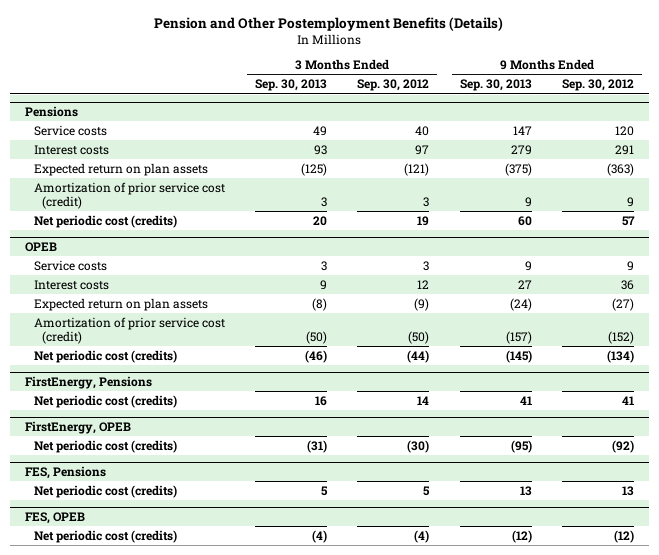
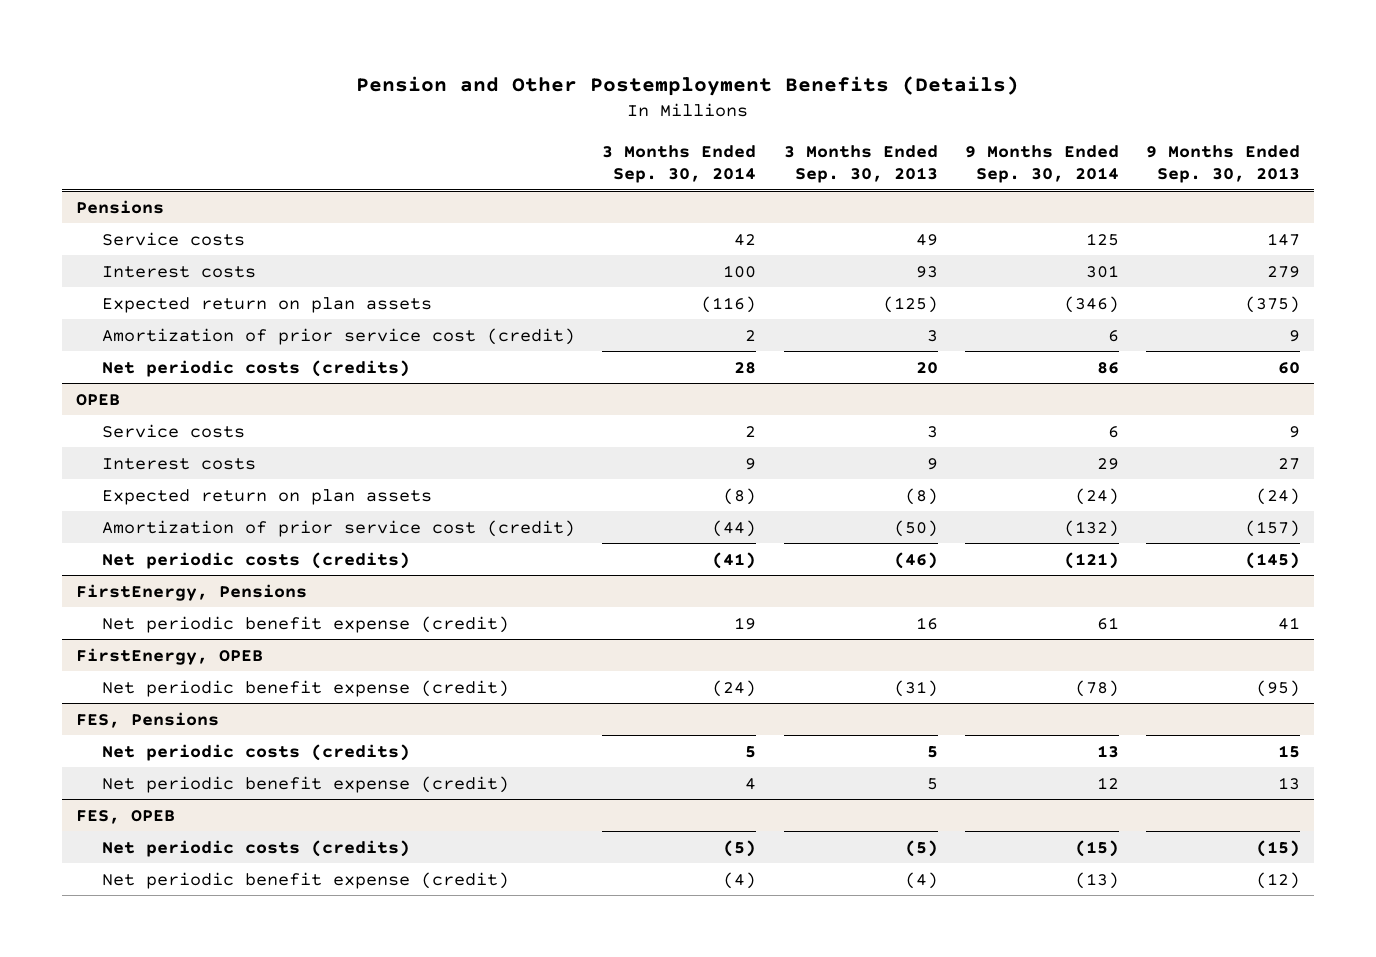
- | 3 Months Ended Sep. 30, 2013 | 3 Months Ended Sep. 30, 2012 | 9 Months Ended Sep. 30, 2013 | 9 Months Ended Sep. 30, 2012
+ | 3 Months Ended Sep. 30, 2014 | 3 Months Ended Sep. 30, 2013 | 9 Months Ended Sep. 30, 2014 | 9 Months Ended Sep. 30, 2013
@ Pensions
- Net periodic cost (credits) | 20 | 19 | 60 | 57
+ Net periodic costs (credits) | 28 | 20 | 86 | 60
@ OPEB
- Net periodic cost (credits) | (46) | (44) | (145) | (134)
+ Net periodic costs (credits) | (41) | (46) | (121) | (145)
@ FirstEnergy, Pensions
- Net periodic cost (credits) | 16 | 14 | 41 | 41
+ Net periodic benefit expense (credit) | 19 | 16 | 61 | 41
@ FirstEnergy, OPEB
- Net periodic cost (credits) | (31) | (30) | (95) | (92)
+ Net periodic benefit expense (credit) | (24) | (31) | (78) | (95)
@ FES, Pensions
- Net periodic cost (credits) | 5 | 5 | 13 | 13
+ Net periodic costs (credits) | 5 | 5 | 13 | 15
+ Net periodic benefit expense (credit) | 4 | 5 | 12 | 13
@ FES, OPEB
- Net periodic cost (credits) | (4) | (4) | (12) | (12)
+ Net periodic costs (credits) | (5) | (5) | (15) | (15)
+ Net periodic benefit expense (credit) | (4) | (4) | (13) | (12)

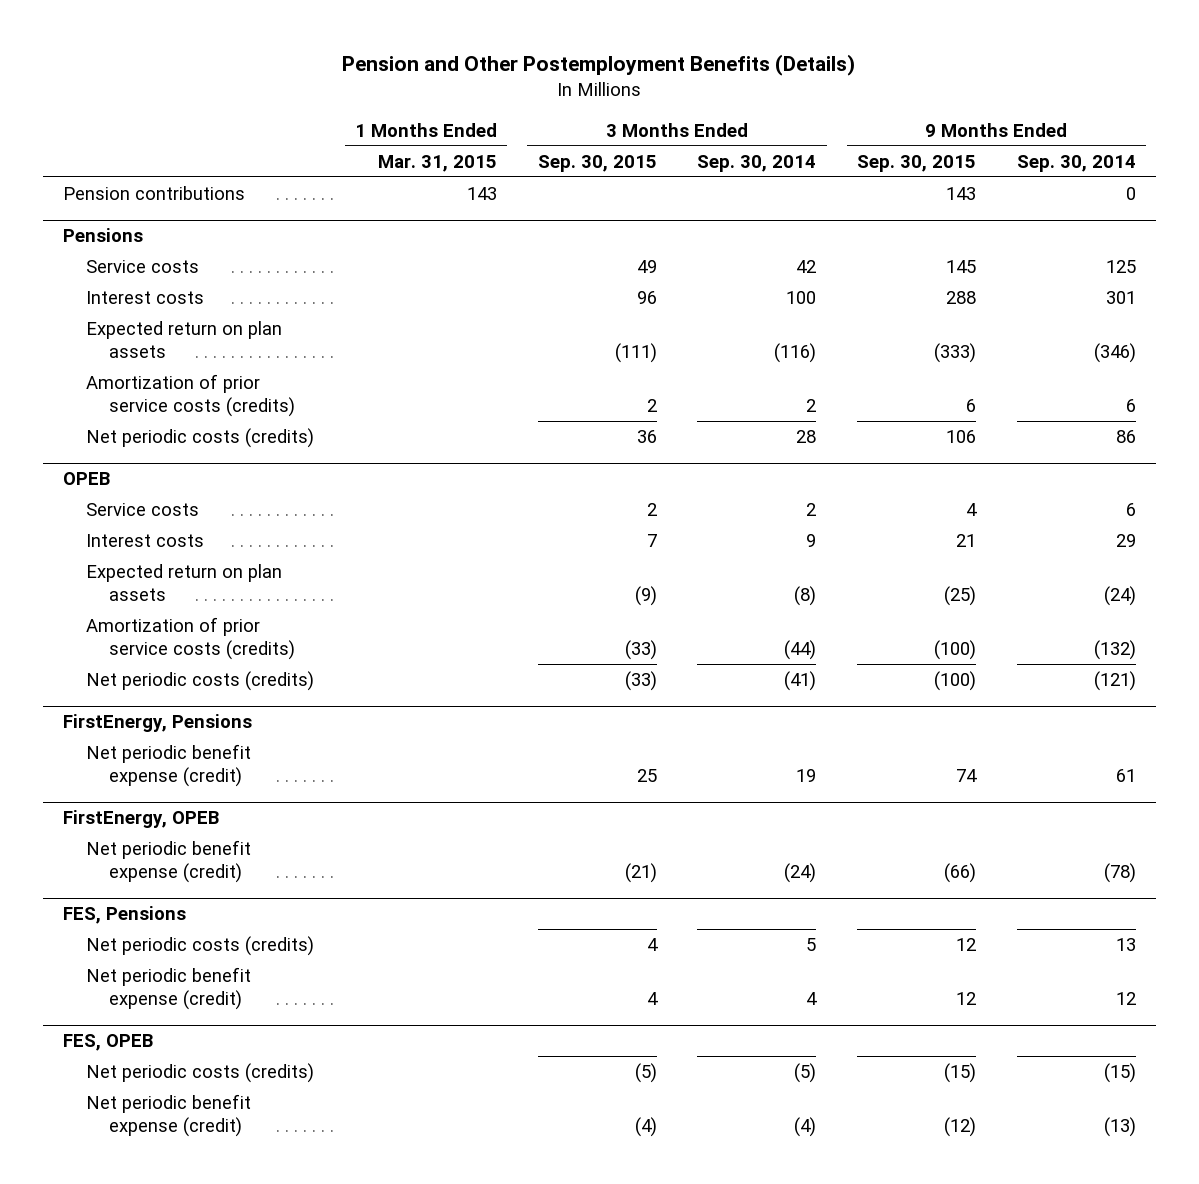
- | 3 Months Ended Sep. 30, 2014 | 3 Months Ended Sep. 30, 2013 | 9 Months Ended Sep. 30, 2014 | 9 Months Ended Sep. 30, 2013
+ | 1 Months Ended Mar. 31, 2015 | 3 Months Ended Sep. 30, 2015 | 3 Months Ended Sep. 30, 2014 | 9 Months Ended Sep. 30, 2015 | 9 Months Ended Sep. 30, 2014
+ Pension contributions | 143 | | | 143 | 0
@ Pensions
- Amortization of prior service cost (credit) | 2 | 3 | 6 | 9
+ Amortization of prior service costs (credits) | | 2 | 2 | 6 | 6
@ OPEB
- Amortization of prior service cost (credit) | (44) | (50) | (132) | (157)
+ Amortization of prior service costs (credits) | | (33) | (44) | (100) | (132)

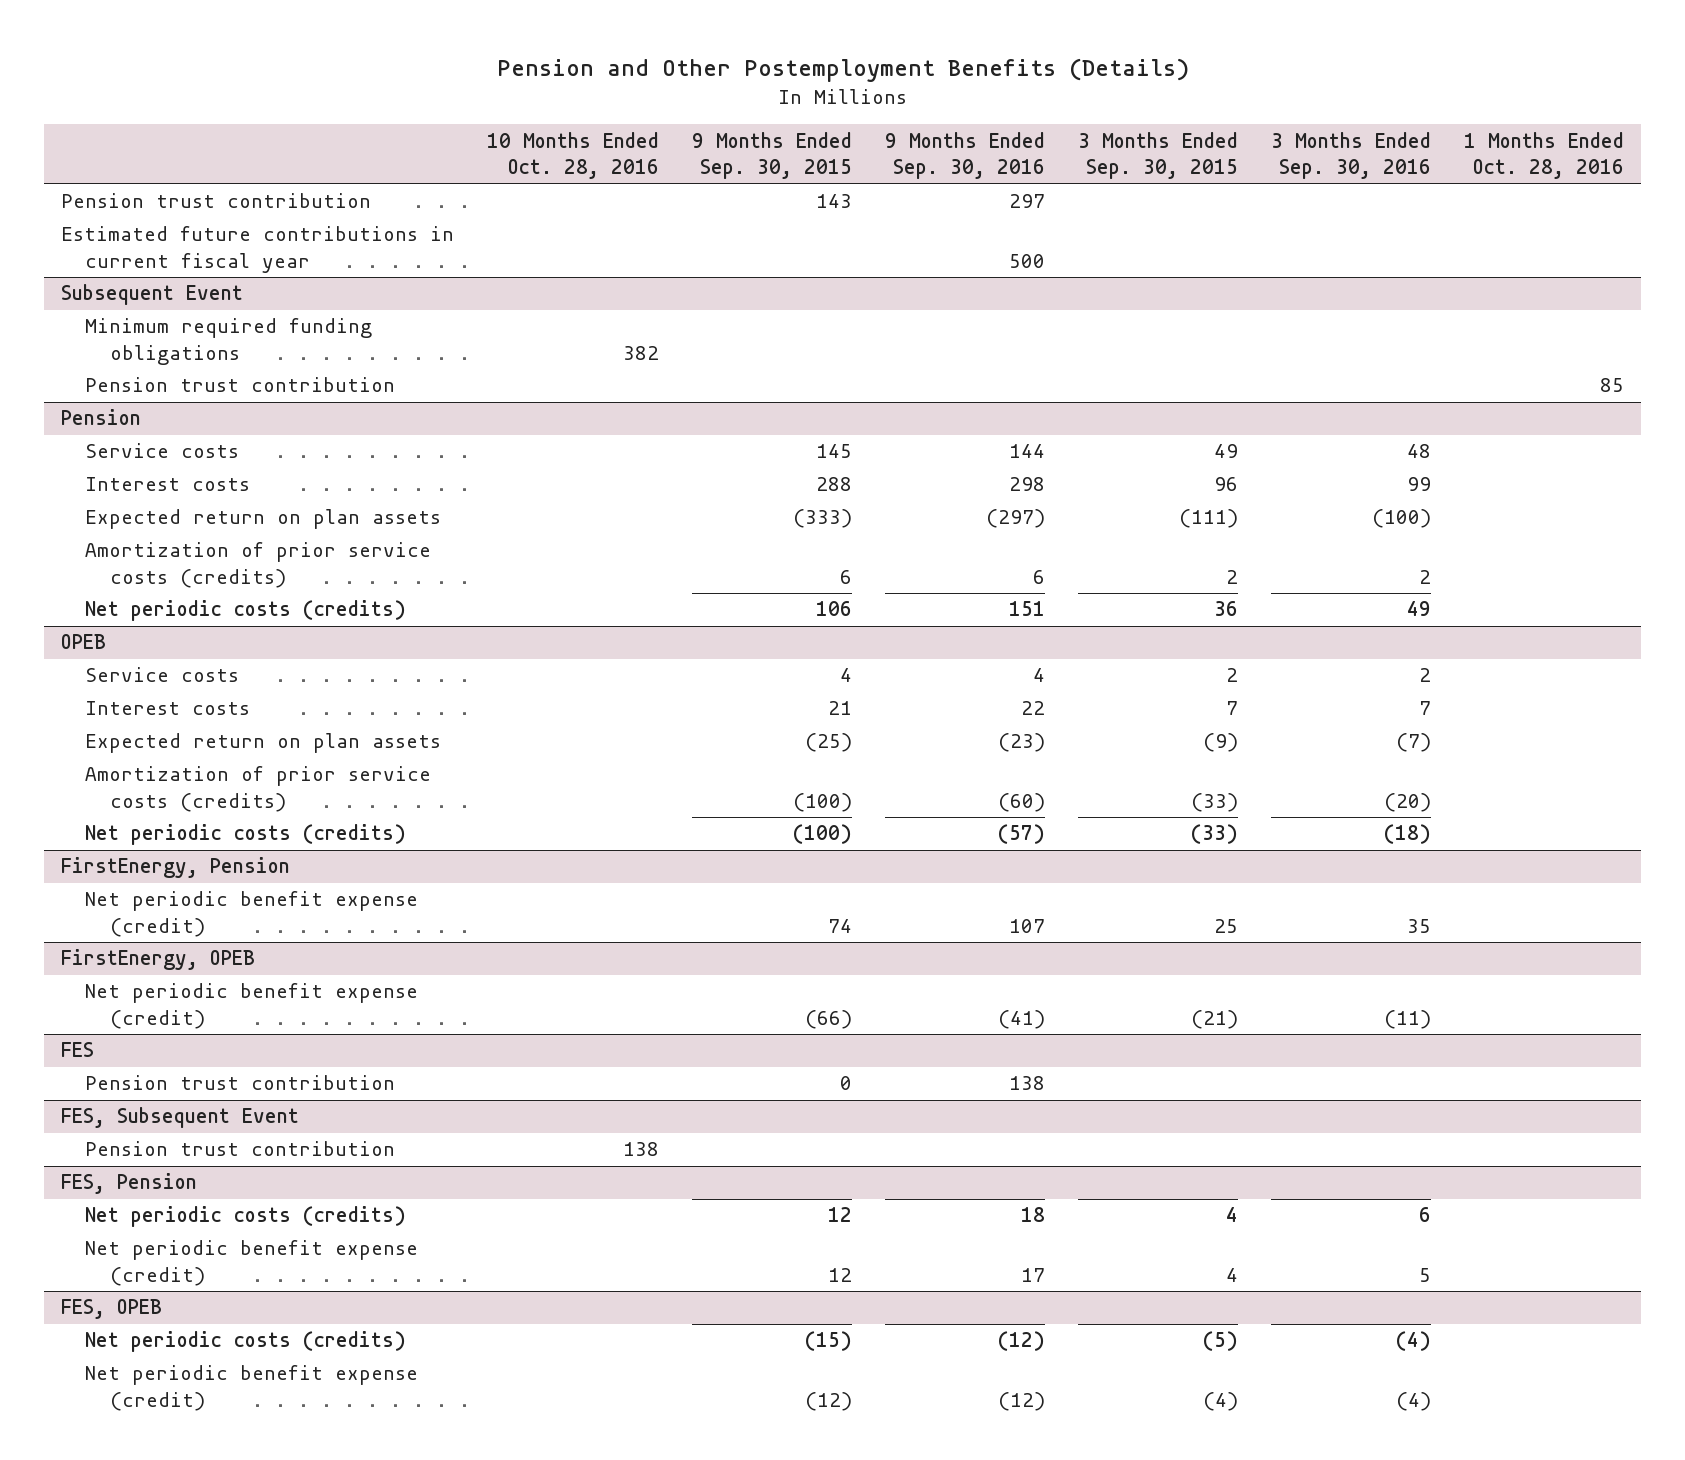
- | 1 Months Ended Mar. 31, 2015 | 3 Months Ended Sep. 30, 2015 | 3 Months Ended Sep. 30, 2014 | 9 Months Ended Sep. 30, 2015 | 9 Months Ended Sep. 30, 2014
+ | 10 Months Ended Oct. 28, 2016 | 9 Months Ended Sep. 30, 2015 | 9 Months Ended Sep. 30, 2016 | 3 Months Ended Sep. 30, 2015 | 3 Months Ended Sep. 30, 2016 | 1 Months Ended Oct. 28, 2016
- Pension contributions | 143 | | | 143 | 0
- Pensions
+ Pension trust contribution | | 143 | 297 | | |
+ Estimated future contributions in current fiscal year | | | 500 | | |
+ Subsequent Event
+ Minimum required funding obligations | 382 | | | | |
+ Pension trust contribution | | | | | | 85
+ Pension
- FirstEnergy, Pensions
+ FirstEnergy, Pension
- FES, Pensions
+ FES
+ Pension trust contribution | | 0 | 138 | | |
+ FES, Subsequent Event
+ Pension trust contribution | 138 | | | | |
+ FES, Pension

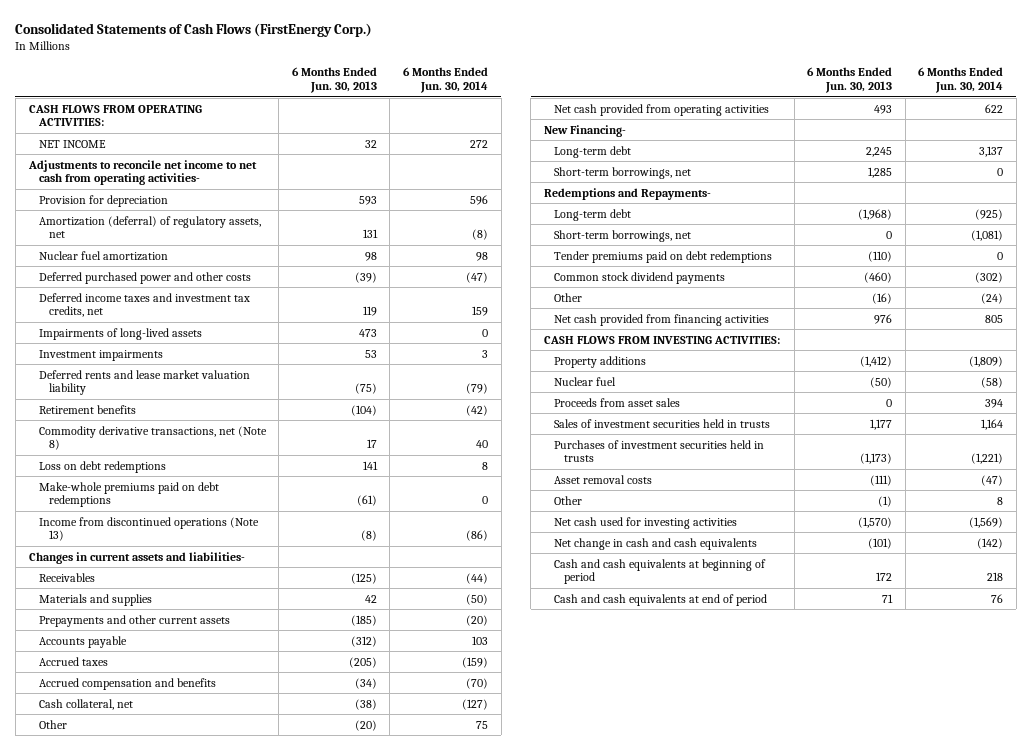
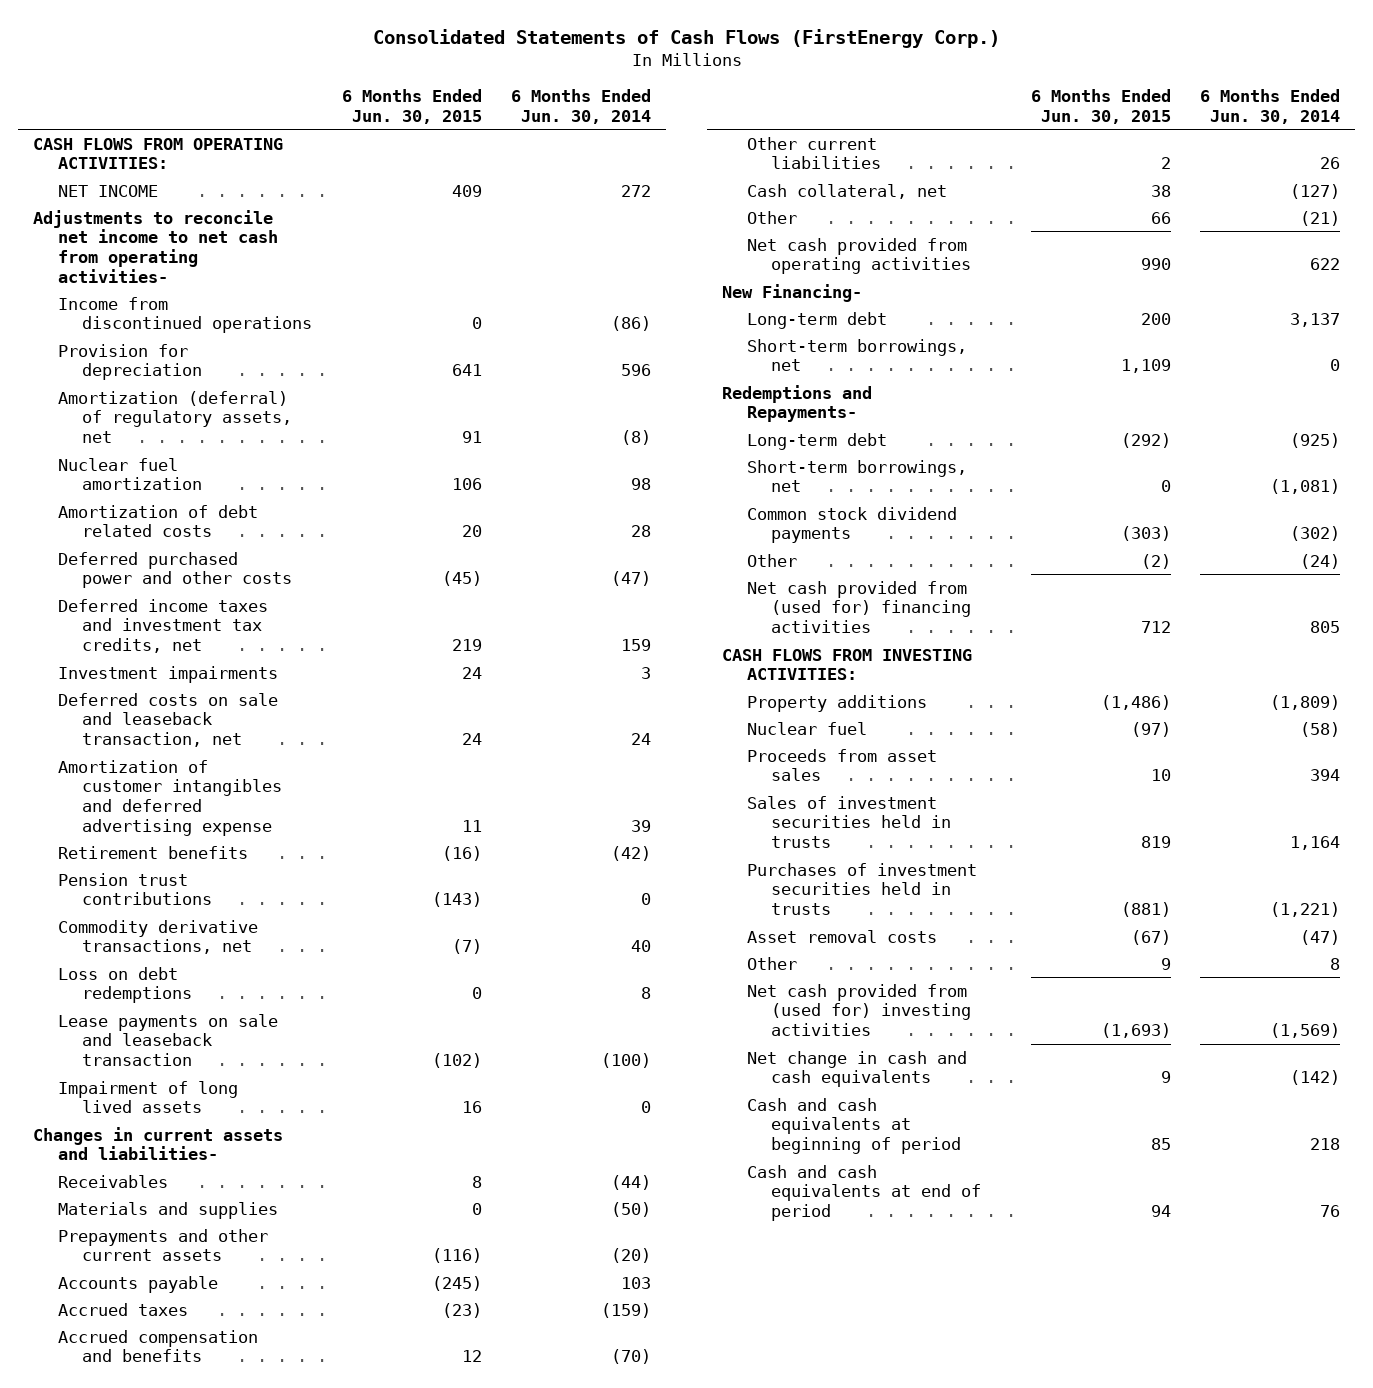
- | 6 Months Ended Jun. 30, 2013 | 6 Months Ended Jun. 30, 2014
+ | 6 Months Ended Jun. 30, 2015 | 6 Months Ended Jun. 30, 2014
+ Income from discontinued operations | 0 | (86)
+ Amortization of debt related costs | 20 | 28
- Impairments of long-lived assets | 473 | 0
- Deferred rents and lease market valuation liability | (75) | (79)
+ Deferred costs on sale and leaseback transaction, net | 24 | 24
+ Amortization of customer intangibles and deferred advertising expense | 11 | 39
- Commodity derivative transactions, net (Note 8) | 17 | 40
+ Pension trust contributions | (143) | 0
+ Commodity derivative transactions, net | (7) | 40
- Make-whole premiums paid on debt redemptions | (61) | 0
- Income from discontinued operations (Note 13) | (8) | (86)
+ Lease payments on sale and leaseback transaction | (102) | (100)
+ Impairment of long lived assets | 16 | 0
+ Other current liabilities | 2 | 26
- Other | (20) | 75
+ Other | 66 | (21)
- Tender premiums paid on debt redemptions | (110) | 0
- Net cash provided from financing activities | 976 | 805
+ Net cash provided from (used for) financing activities | 712 | 805
- Net cash used for investing activities | (1,570) | (1,569)
+ Net cash provided from (used for) investing activities | (1,693) | (1,569)

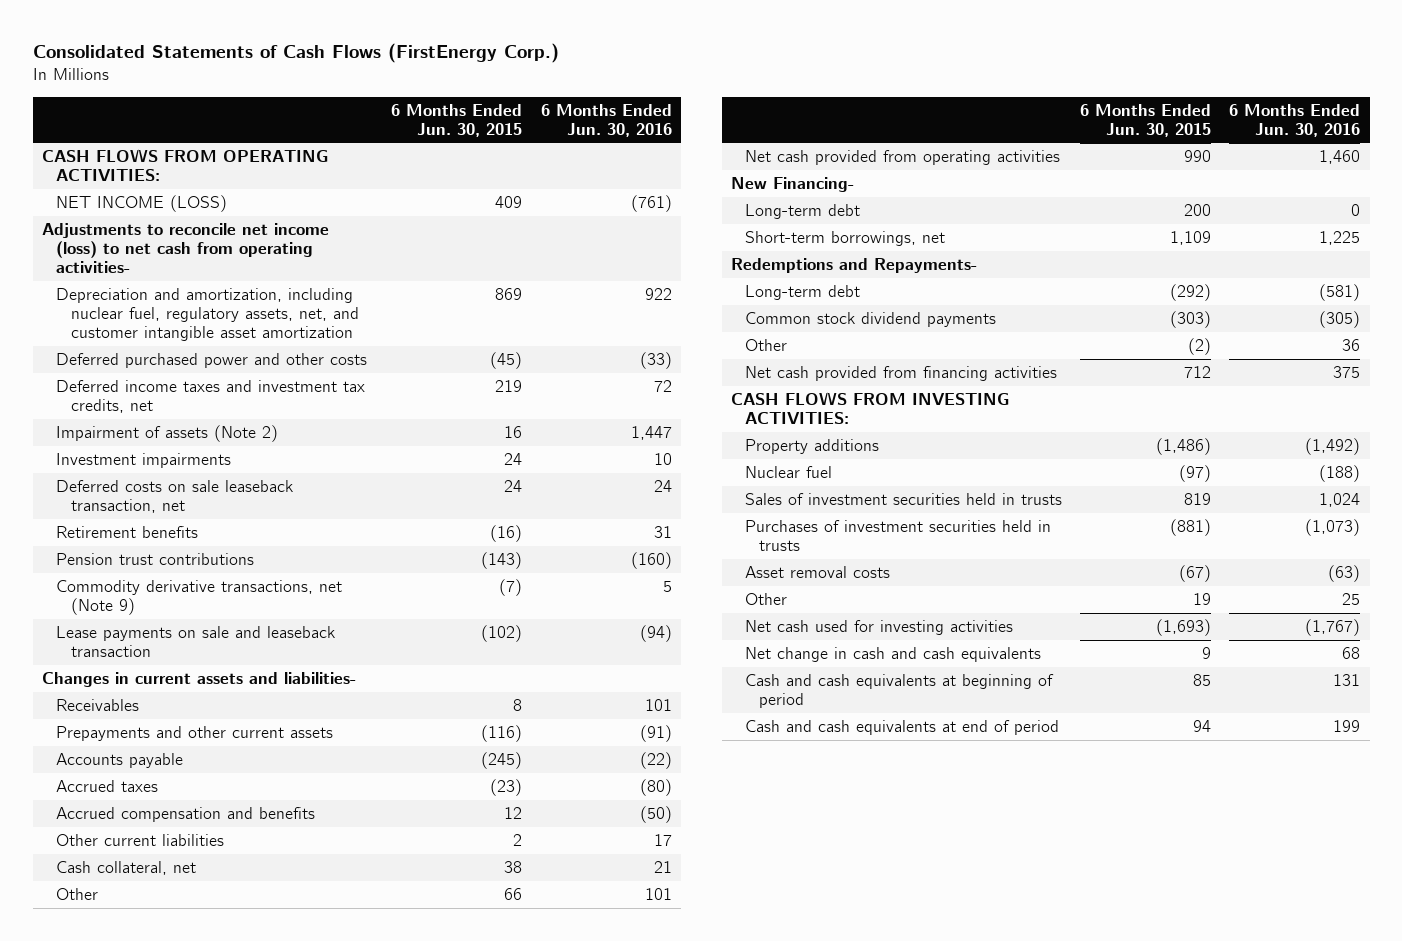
- | 6 Months Ended Jun. 30, 2015 | 6 Months Ended Jun. 30, 2014
+ | 6 Months Ended Jun. 30, 2015 | 6 Months Ended Jun. 30, 2016
- NET INCOME | 409 | 272
- Adjustments to reconcile net income to net cash from operating activities-
- Income from discontinued operations | 0 | (86)
- Provision for depreciation | 641 | 596
- Amortization (deferral) of regulatory assets, net | 91 | (8)
- Nuclear fuel amortization | 106 | 98
- Amortization of debt related costs | 20 | 28
+ NET INCOME (LOSS) | 409 | (761)
+ Adjustments to reconcile net income (loss) to net cash from operating activities-
+ Depreciation and amortization, including nuclear fuel, regulatory assets, net, and customer intangible asset amortization | 869 | 922
+ Impairment of assets (Note 2) | 16 | 1,447
- Deferred costs on sale and leaseback transaction, net | 24 | 24
- Amortization of customer intangibles and deferred advertising expense | 11 | 39
+ Deferred costs on sale leaseback transaction, net | 24 | 24
- Commodity derivative transactions, net | (7) | 40
- Loss on debt redemptions | 0 | 8
+ Commodity derivative transactions, net (Note 9) | (7) | 5
- Impairment of long lived assets | 16 | 0
- Materials and supplies | 0 | (50)
- Short-term borrowings, net | 0 | (1,081)
- Net cash provided from (used for) financing activities | 712 | 805
+ Net cash provided from financing activities | 712 | 375
- Proceeds from asset sales | 10 | 394
- Other | 9 | 8
- Net cash provided from (used for) investing activities | (1,693) | (1,569)
+ Other | 19 | 25
+ Net cash used for investing activities | (1,693) | (1,767)

